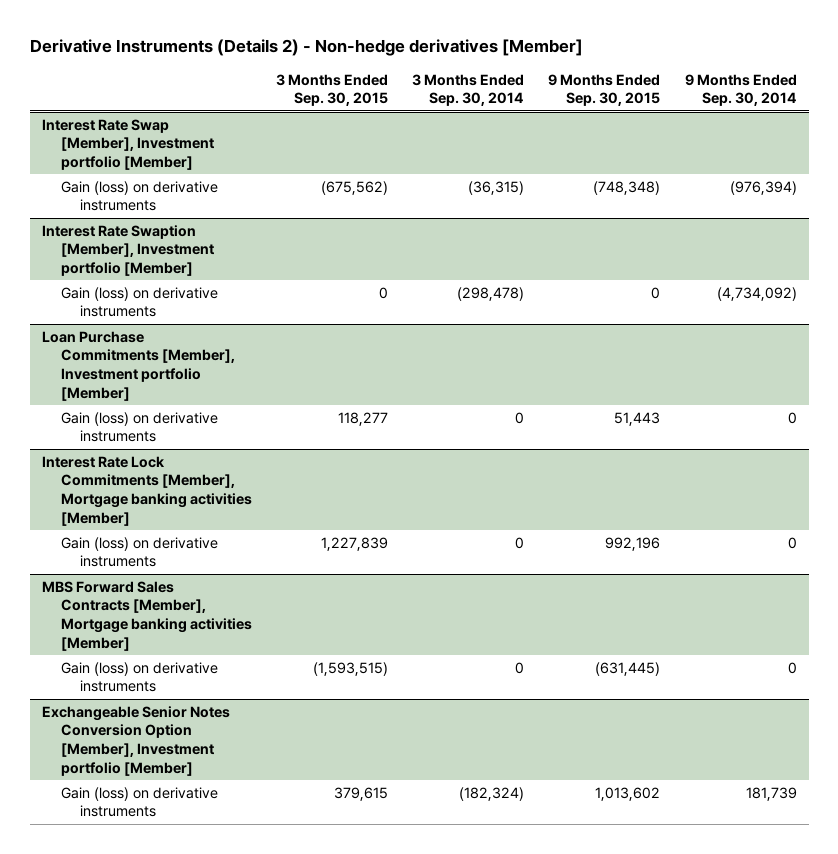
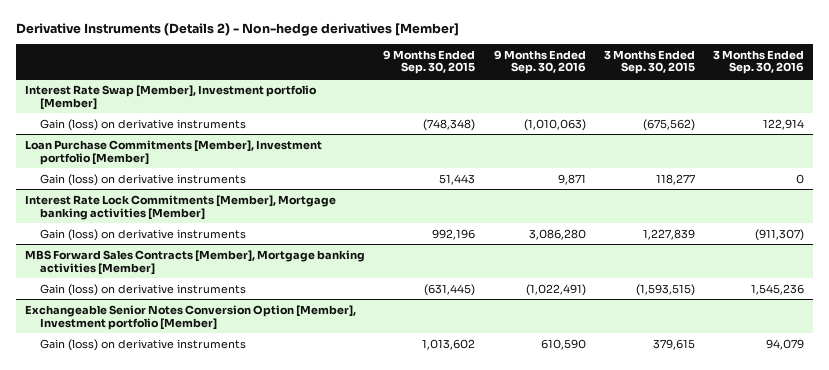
- | 3 Months Ended Sep. 30, 2015 | 3 Months Ended Sep. 30, 2014 | 9 Months Ended Sep. 30, 2015 | 9 Months Ended Sep. 30, 2014
+ | 9 Months Ended Sep. 30, 2015 | 9 Months Ended Sep. 30, 2016 | 3 Months Ended Sep. 30, 2015 | 3 Months Ended Sep. 30, 2016
- Interest Rate Swaption [Member], Investment portfolio [Member]
- Gain (loss) on derivative instruments | 0 | (298,478) | 0 | (4,734,092)

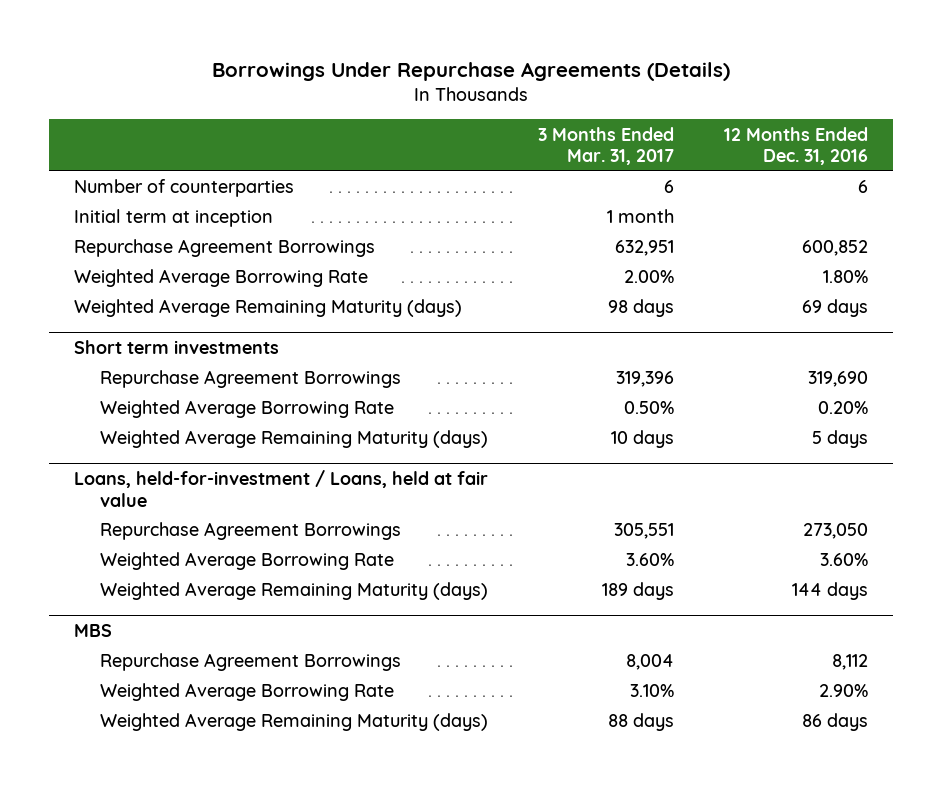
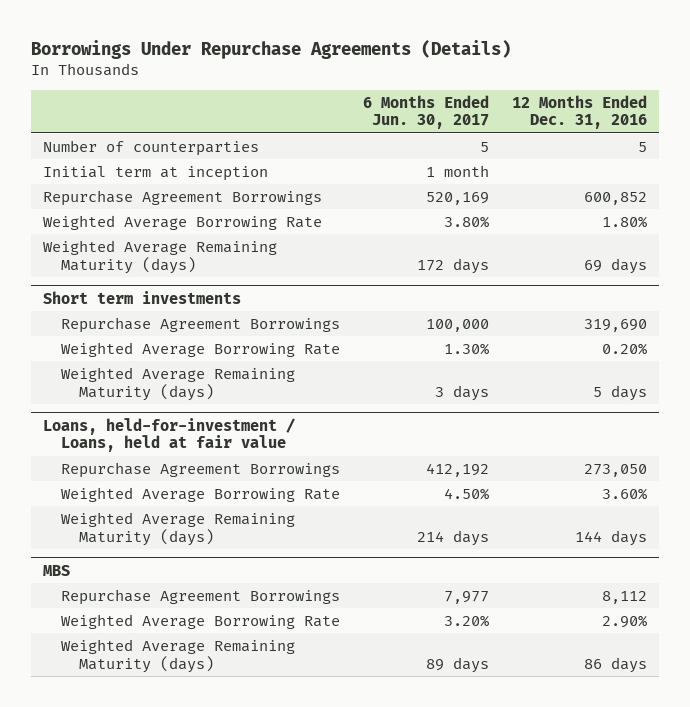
- | 3 Months Ended Mar. 31, 2017 | 12 Months Ended Dec. 31, 2016
+ | 6 Months Ended Jun. 30, 2017 | 12 Months Ended Dec. 31, 2016
- Number of counterparties | 6 | 6
+ Number of counterparties | 5 | 5

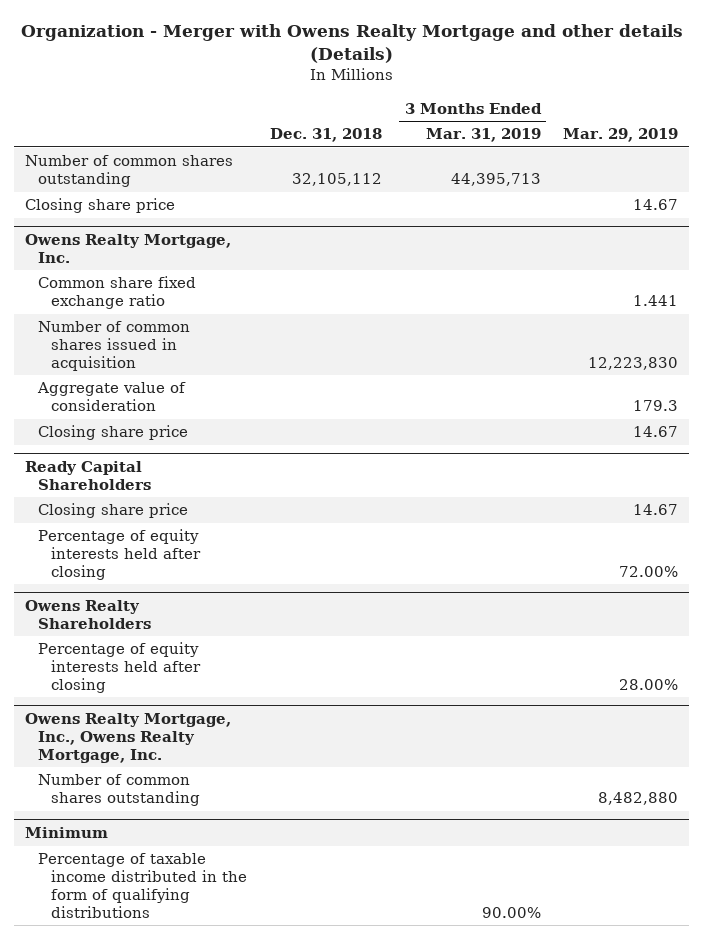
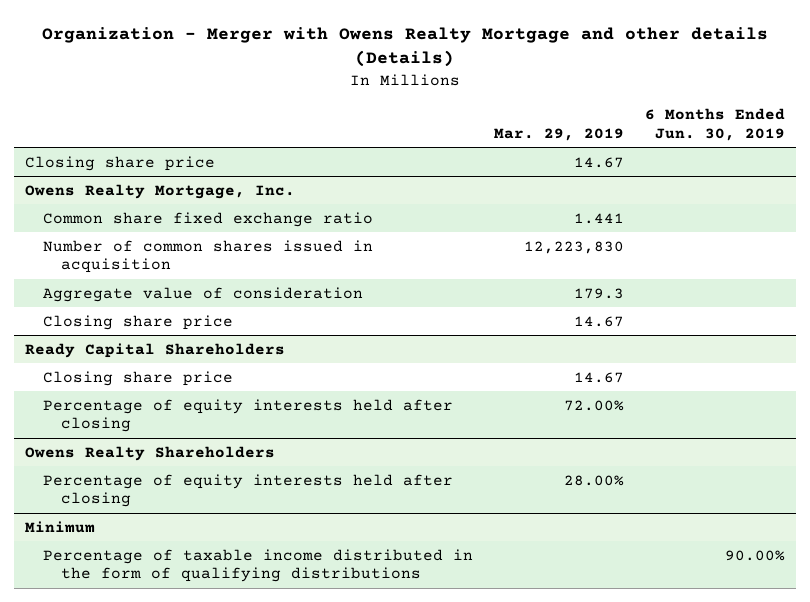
- | Dec. 31, 2018 | 3 Months Ended Mar. 31, 2019 | Mar. 29, 2019
+ | Mar. 29, 2019 | 6 Months Ended Jun. 30, 2019
- Number of common shares outstanding | 32,105,112 | 44,395,713 |
- Owens Realty Mortgage, Inc., Owens Realty Mortgage, Inc.
- Number of common shares outstanding | | | 8,482,880

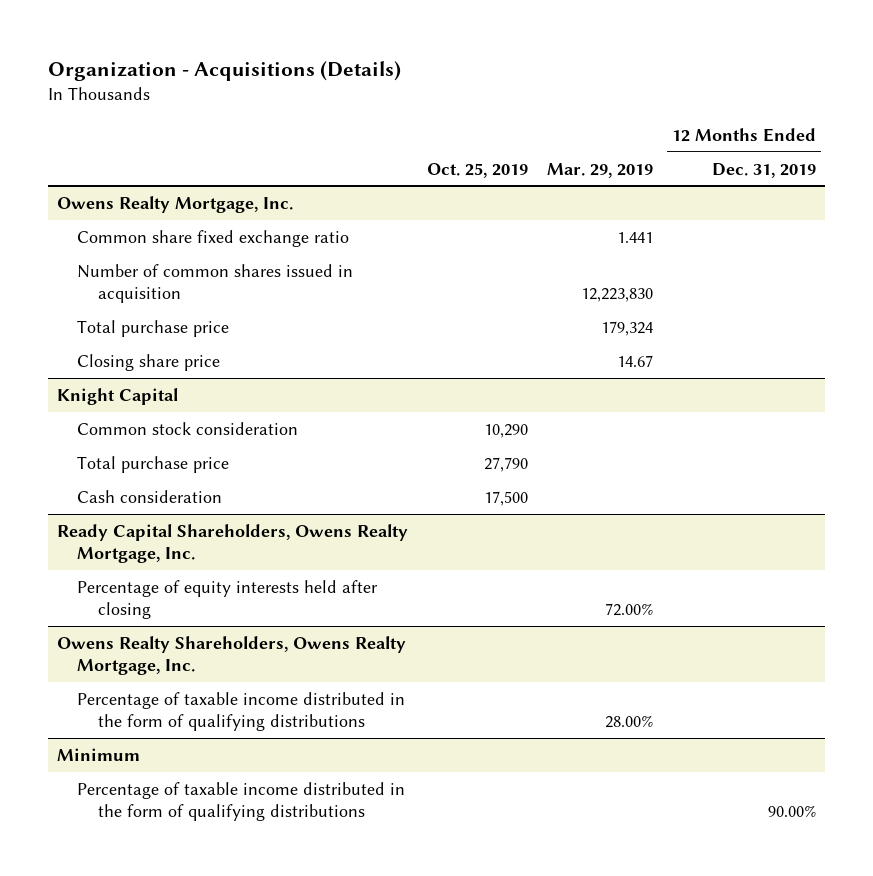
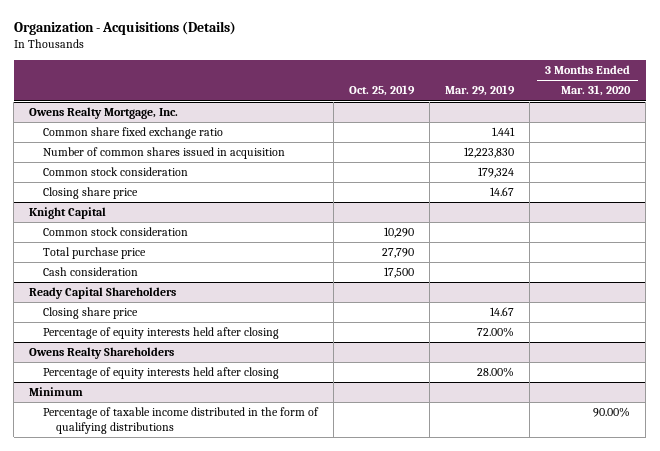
- | Oct. 25, 2019 | Mar. 29, 2019 | 12 Months Ended Dec. 31, 2019
+ | Oct. 25, 2019 | Mar. 29, 2019 | 3 Months Ended Mar. 31, 2020
@ Owens Realty Mortgage, Inc.
- Total purchase price | | 179,324 |
+ Common stock consideration | | 179,324 |
- Ready Capital Shareholders, Owens Realty Mortgage, Inc.
+ Ready Capital Shareholders
+ Closing share price | | 14.67 |
- Owens Realty Shareholders, Owens Realty Mortgage, Inc.
- Percentage of taxable income distributed in the form of qualifying distributions | | 28.00% |
+ Owens Realty Shareholders
+ Percentage of equity interests held after closing | | 28.00% |

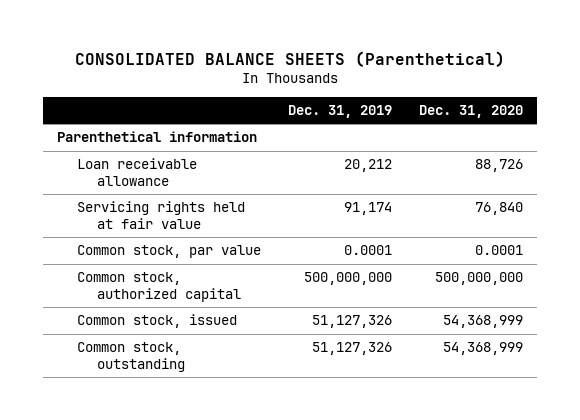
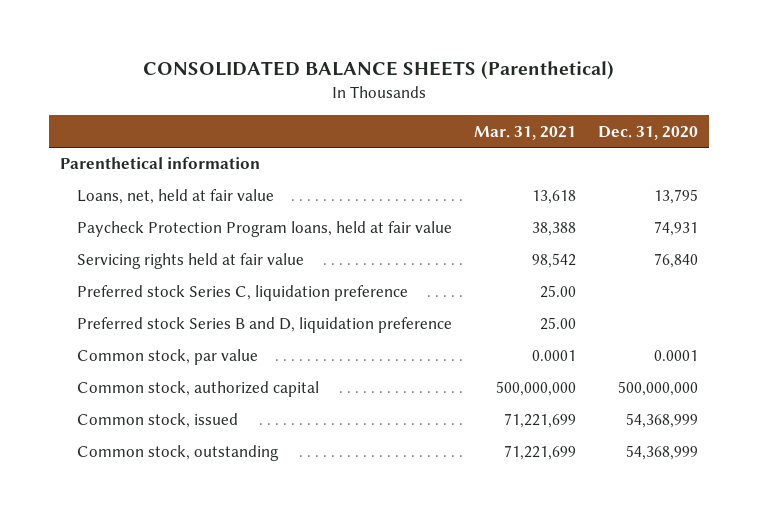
- | Dec. 31, 2019 | Dec. 31, 2020
+ | Mar. 31, 2021 | Dec. 31, 2020
- Loan receivable allowance | 20,212 | 88,726
+ Loans, net, held at fair value | 13,618 | 13,795
+ Paycheck Protection Program loans, held at fair value | 38,388 | 74,931
+ Preferred stock Series C, liquidation preference | 25.00 |
+ Preferred stock Series B and D, liquidation preference | 25.00 |

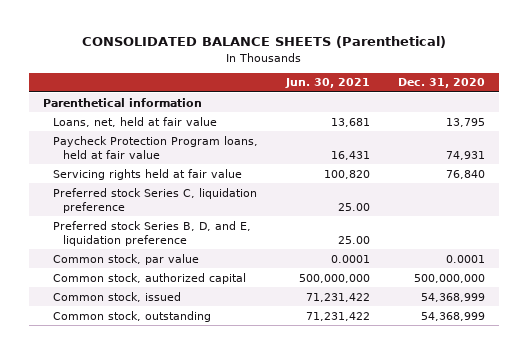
- | Mar. 31, 2021 | Dec. 31, 2020
+ | Jun. 30, 2021 | Dec. 31, 2020
- Preferred stock Series B and D, liquidation preference | 25.00 |
+ Preferred stock Series B, D, and E, liquidation preference | 25.00 |

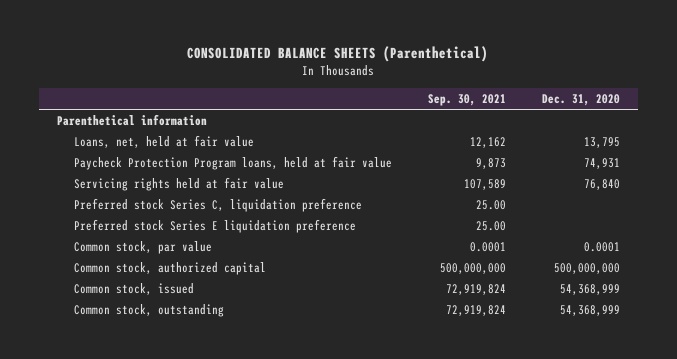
- | Jun. 30, 2021 | Dec. 31, 2020
+ | Sep. 30, 2021 | Dec. 31, 2020
- Preferred stock Series B, D, and E, liquidation preference | 25.00 |
+ Preferred stock Series E liquidation preference | 25.00 |

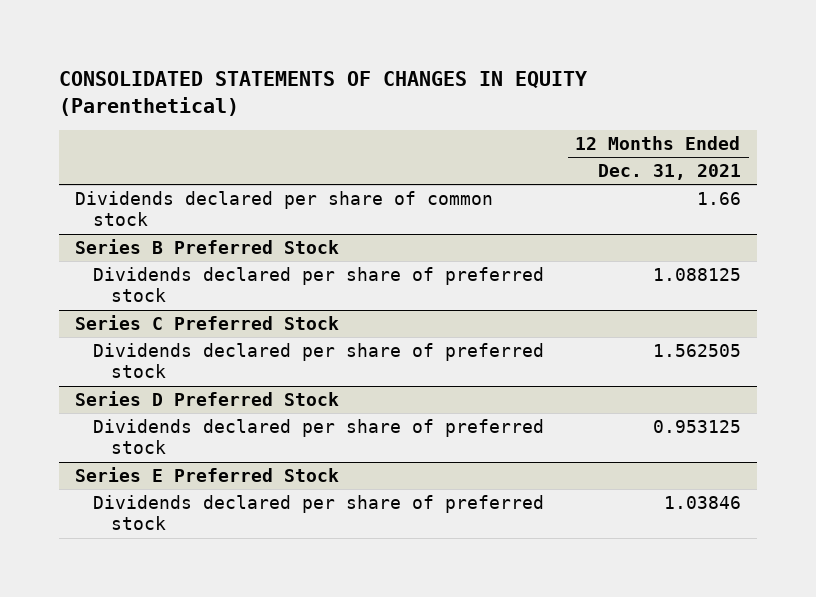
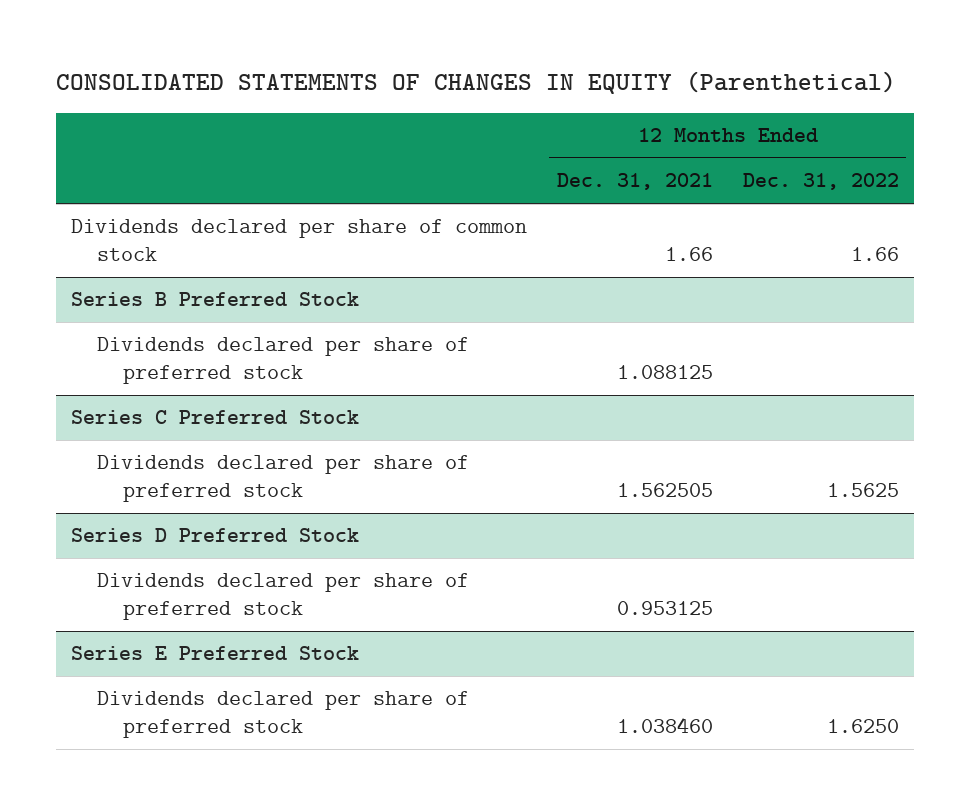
- | 12 Months Ended Dec. 31, 2021
+ | 12 Months Ended Dec. 31, 2021 | 12 Months Ended Dec. 31, 2022
@ Series E Preferred Stock
- Dividends declared per share of preferred stock | 1.03846
+ Dividends declared per share of preferred stock | 1.038460 | 1.6250

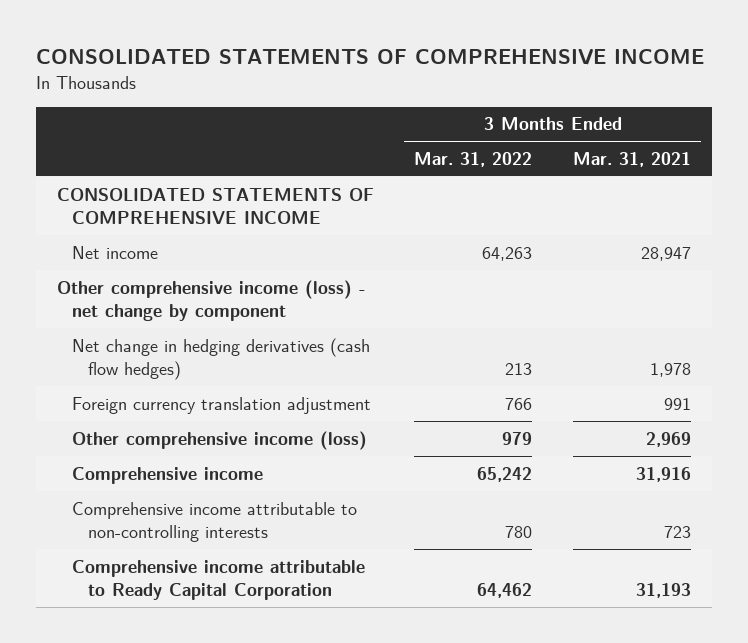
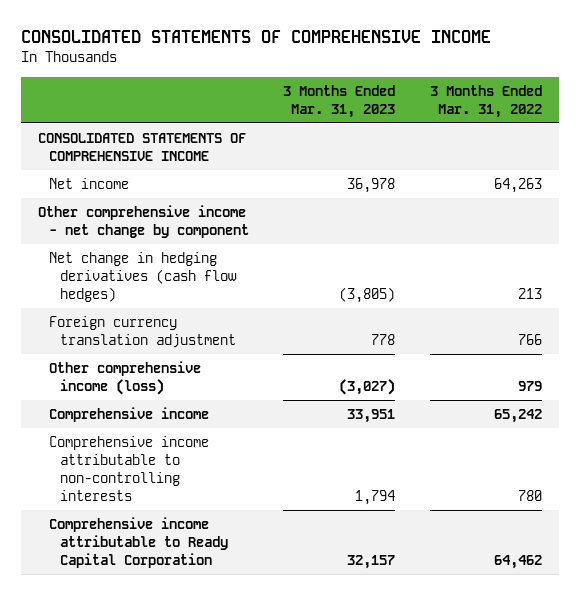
- | 3 Months Ended Mar. 31, 2022 | 3 Months Ended Mar. 31, 2021
+ | 3 Months Ended Mar. 31, 2023 | 3 Months Ended Mar. 31, 2022
- Other comprehensive income (loss) - net change by component
+ Other comprehensive income - net change by component

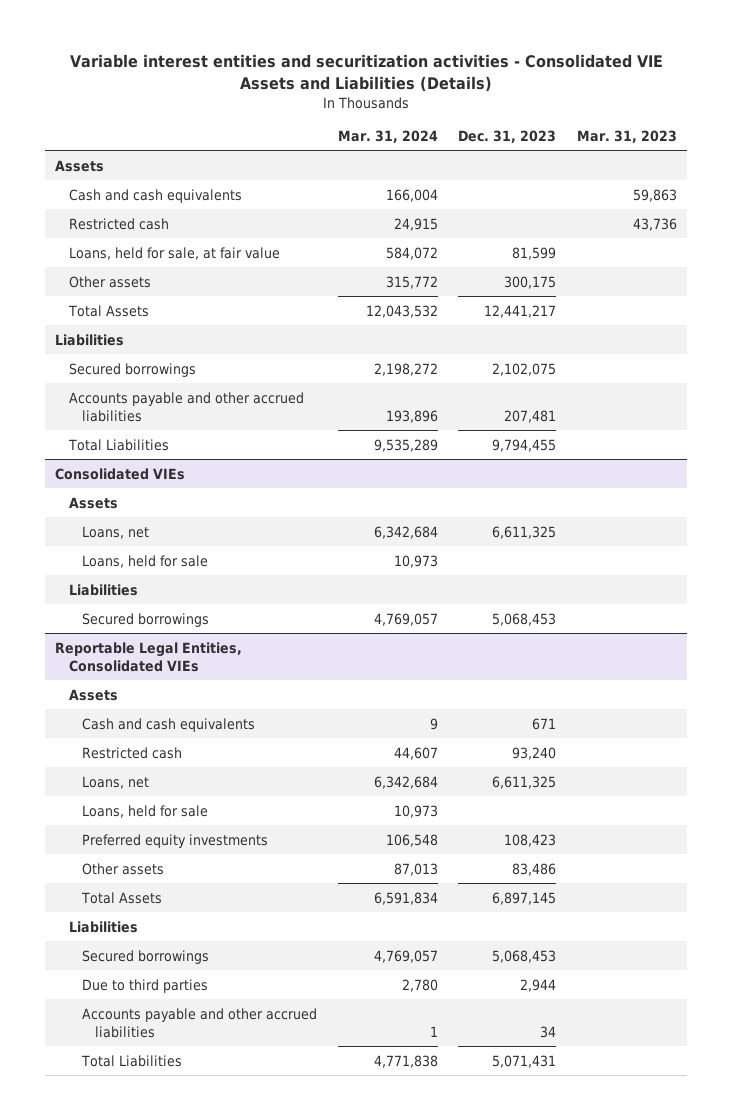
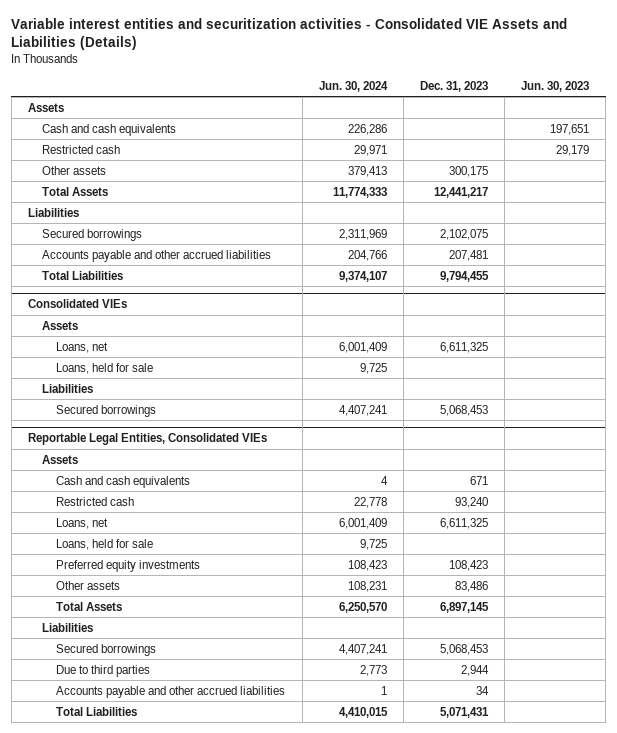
- | Mar. 31, 2024 | Dec. 31, 2023 | Mar. 31, 2023
+ | Jun. 30, 2024 | Dec. 31, 2023 | Jun. 30, 2023
- Loans, held for sale, at fair value | 584,072 | 81,599 |

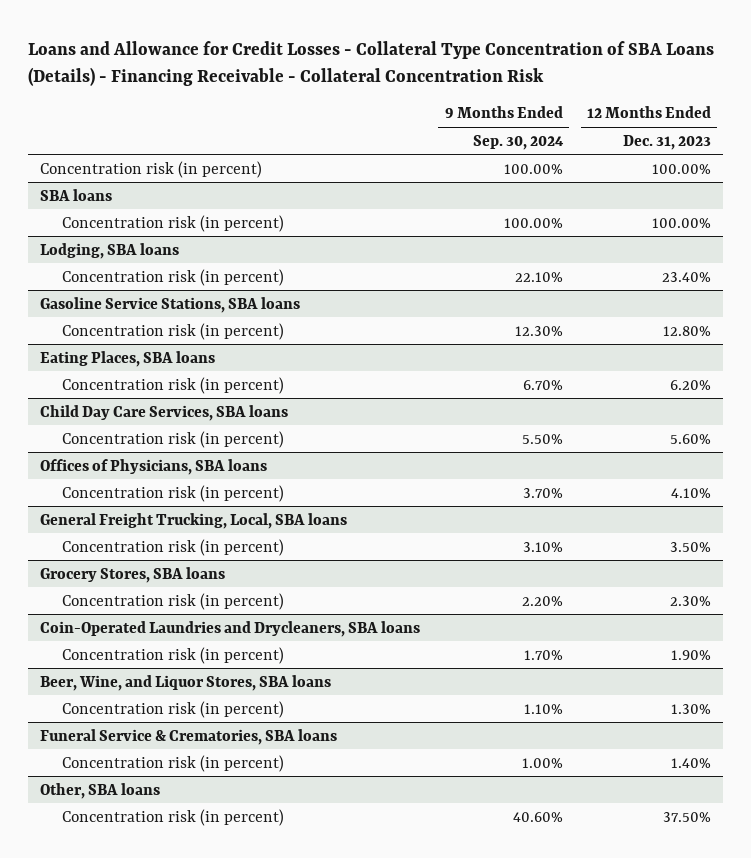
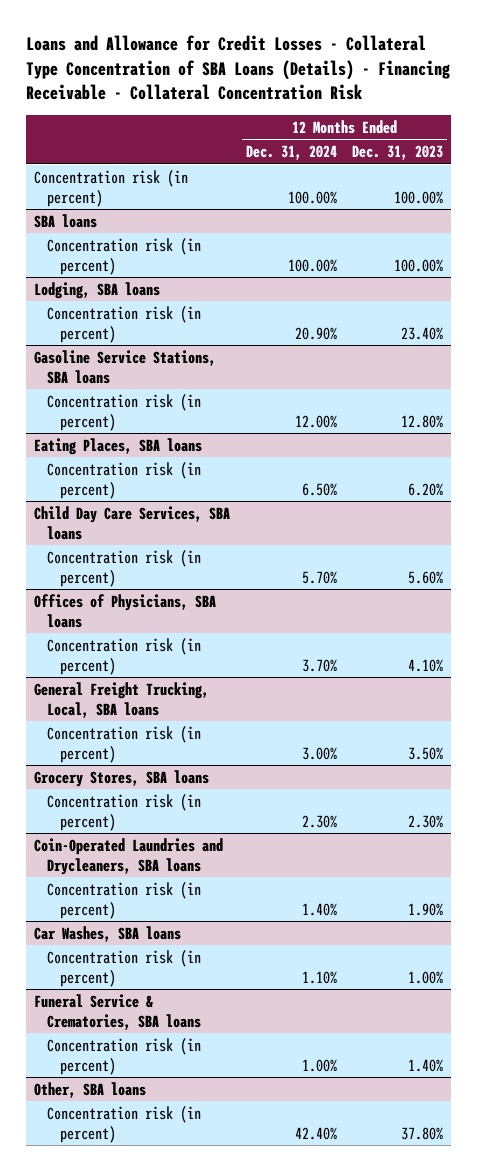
- | 9 Months Ended Sep. 30, 2024 | 12 Months Ended Dec. 31, 2023
+ | 12 Months Ended Dec. 31, 2024 | 12 Months Ended Dec. 31, 2023
- Beer, Wine, and Liquor Stores, SBA loans
- Concentration risk (in percent) | 1.10% | 1.30%
+ Car Washes, SBA loans
+ Concentration risk (in percent) | 1.10% | 1.00%
@ Other, SBA loans
- Concentration risk (in percent) | 40.60% | 37.50%
+ Concentration risk (in percent) | 42.40% | 37.80%

